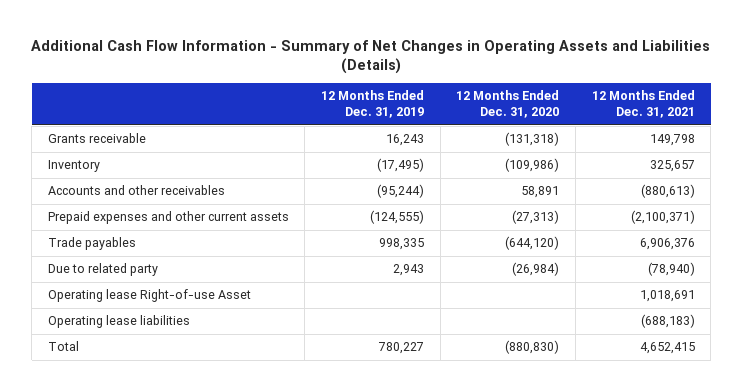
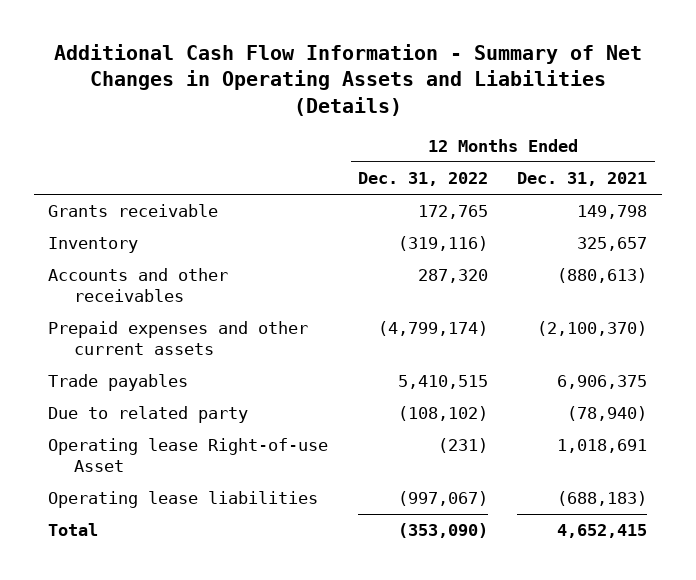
- | 12 Months Ended Dec. 31, 2019 | 12 Months Ended Dec. 31, 2020 | 12 Months Ended Dec. 31, 2021
+ | 12 Months Ended Dec. 31, 2022 | 12 Months Ended Dec. 31, 2021
- Prepaid expenses and other current assets | (124,555) | (27,313) | (2,100,371)
- Trade payables | 998,335 | (644,120) | 6,906,376
+ Prepaid expenses and other current assets | (4,799,174) | (2,100,370)
+ Trade payables | 5,410,515 | 6,906,375

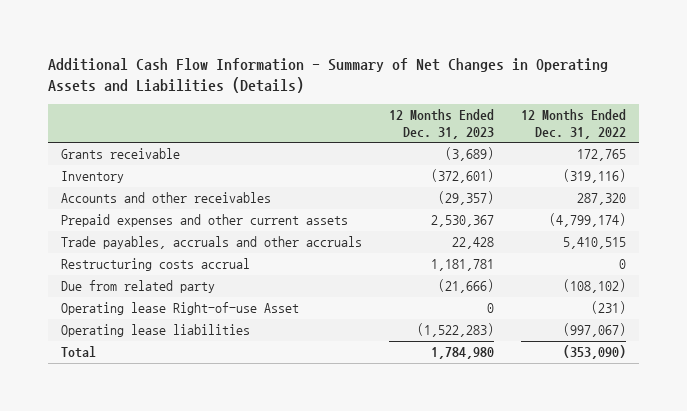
- | 12 Months Ended Dec. 31, 2022 | 12 Months Ended Dec. 31, 2021
+ | 12 Months Ended Dec. 31, 2023 | 12 Months Ended Dec. 31, 2022
- Trade payables | 5,410,515 | 6,906,375
- Due to related party | (108,102) | (78,940)
+ Trade payables, accruals and other accruals | 22,428 | 5,410,515
+ Restructuring costs accrual | 1,181,781 | 0
+ Due from related party | (21,666) | (108,102)

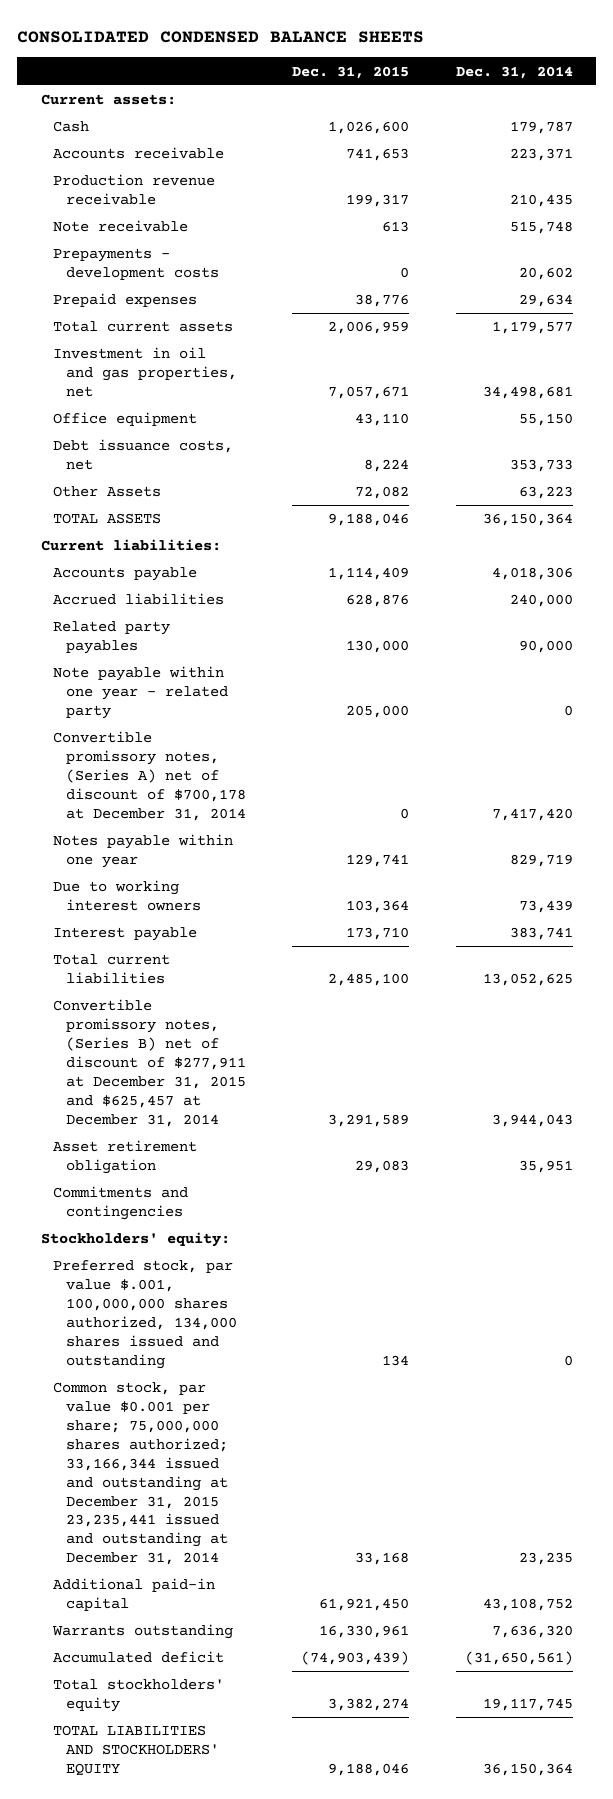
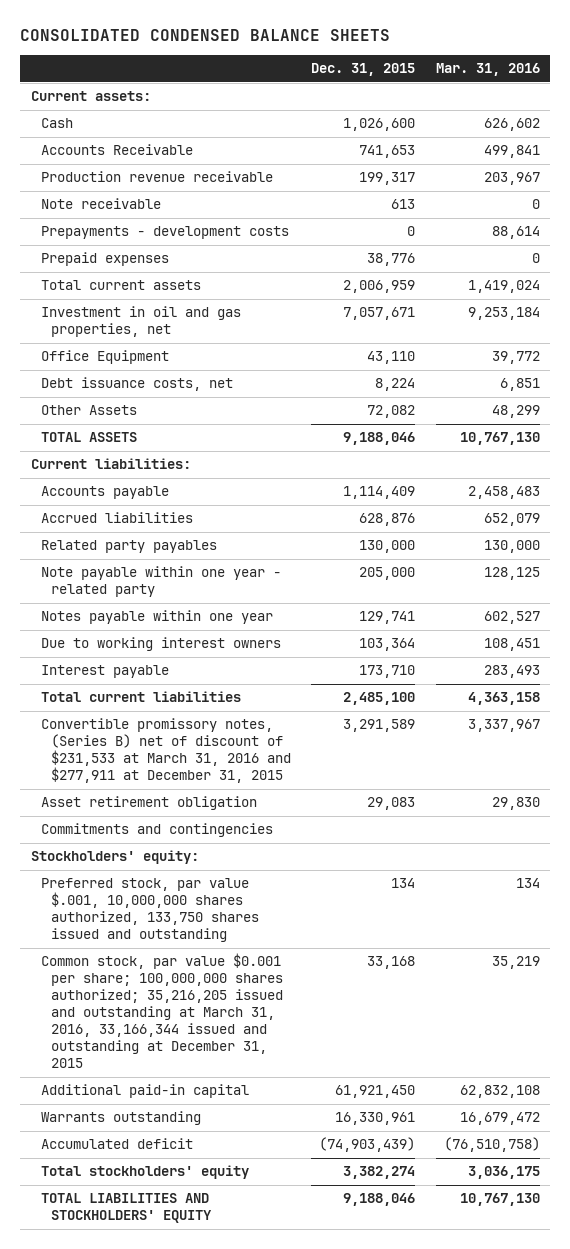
- | Dec. 31, 2015 | Dec. 31, 2014
+ | Dec. 31, 2015 | Mar. 31, 2016
- Accounts receivable | 741,653 | 223,371
+ Accounts Receivable | 741,653 | 499,841
- Office equipment | 43,110 | 55,150
+ Office Equipment | 43,110 | 39,772
- Convertible promissory notes, (Series A) net of discount of $700,178 at December 31, 2014 | 0 | 7,417,420
- Convertible promissory notes, (Series B) net of discount of $277,911 at December 31, 2015 and $625,457 at December 31, 2014 | 3,291,589 | 3,944,043
+ Convertible promissory notes, (Series B) net of discount of $231,533 at March 31, 2016 and $277,911 at December 31, 2015 | 3,291,589 | 3,337,967
- Preferred stock, par value $.001, 100,000,000 shares authorized, 134,000 shares issued and outstanding | 134 | 0
- Common stock, par value $0.001 per share; 75,000,000 shares authorized; 33,166,344 issued and outstanding at December 31, 2015 23,235,441 issued and outstanding at December 31, 2014 | 33,168 | 23,235
+ Preferred stock, par value $.001, 10,000,000 shares authorized, 133,750 shares issued and outstanding | 134 | 134
+ Common stock, par value $0.001 per share; 100,000,000 shares authorized; 35,216,205 issued and outstanding at March 31, 2016, 33,166,344 issued and outstanding at December 31, 2015 | 33,168 | 35,219

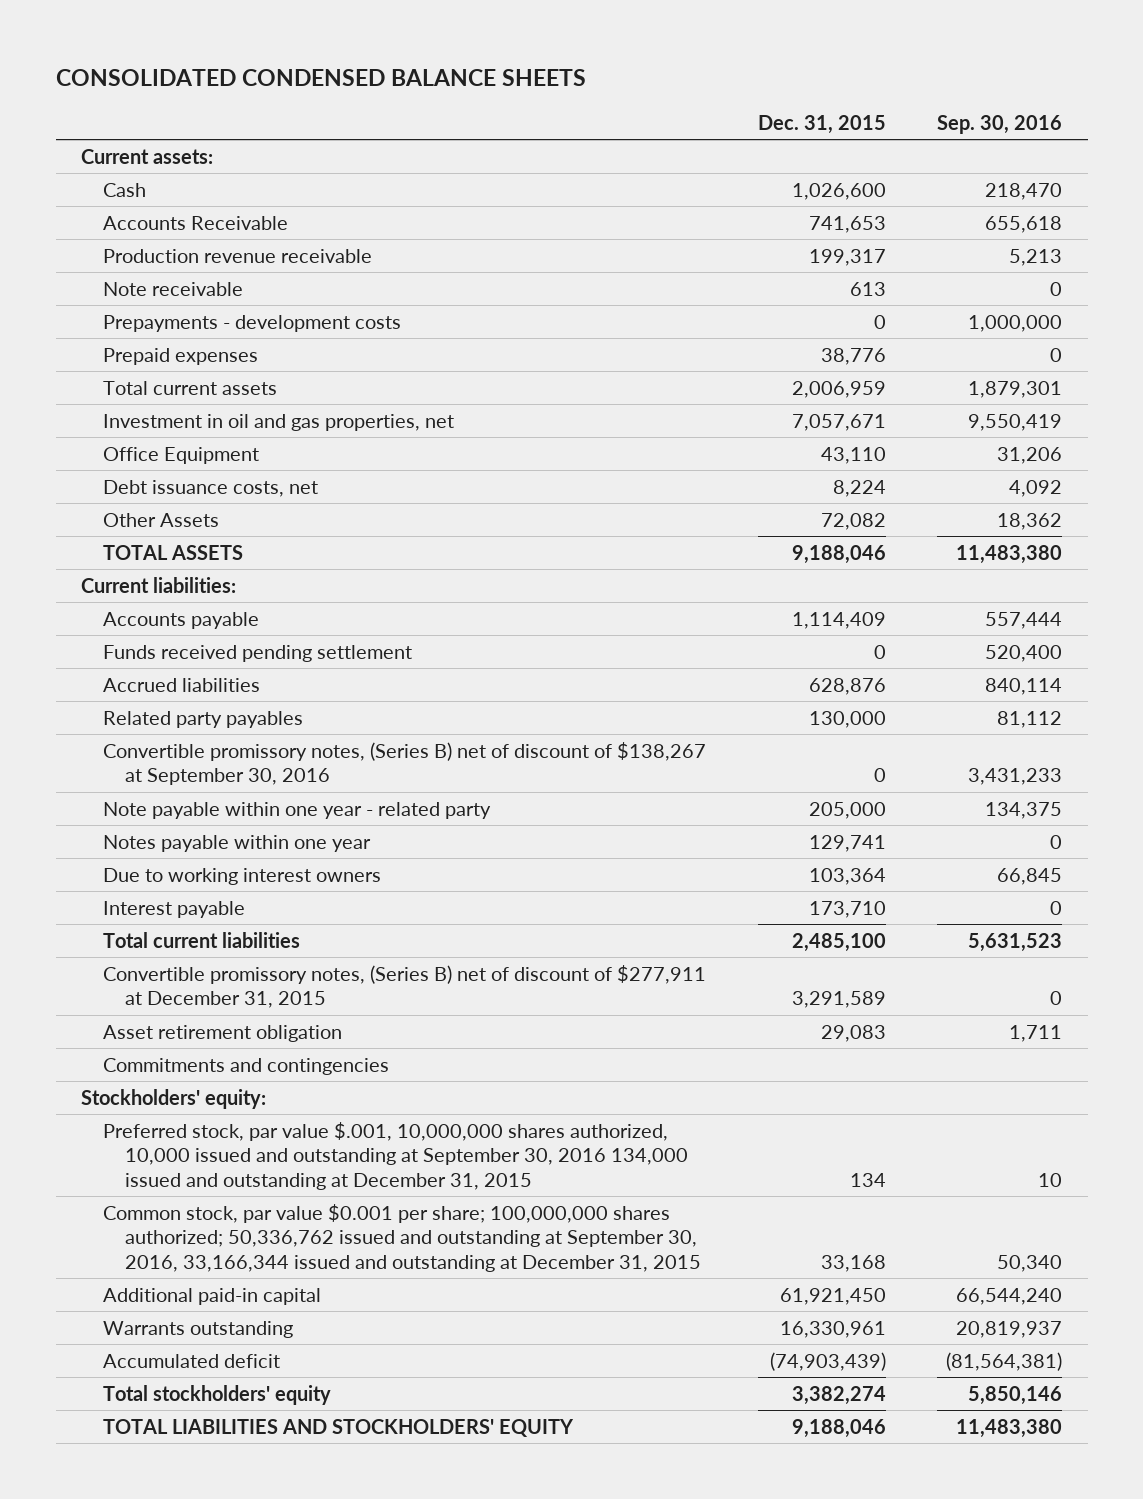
- | Dec. 31, 2015 | Mar. 31, 2016
+ | Dec. 31, 2015 | Sep. 30, 2016
+ Funds received pending settlement | 0 | 520,400
+ Convertible promissory notes, (Series B) net of discount of $138,267 at September 30, 2016 | 0 | 3,431,233
- Convertible promissory notes, (Series B) net of discount of $231,533 at March 31, 2016 and $277,911 at December 31, 2015 | 3,291,589 | 3,337,967
+ Convertible promissory notes, (Series B) net of discount of $277,911 at December 31, 2015 | 3,291,589 | 0
- Preferred stock, par value $.001, 10,000,000 shares authorized, 133,750 shares issued and outstanding | 134 | 134
- Common stock, par value $0.001 per share; 100,000,000 shares authorized; 35,216,205 issued and outstanding at March 31, 2016, 33,166,344 issued and outstanding at December 31, 2015 | 33,168 | 35,219
+ Preferred stock, par value $.001, 10,000,000 shares authorized, 10,000 issued and outstanding at September 30, 2016 134,000 issued and outstanding at December 31, 2015 | 134 | 10
+ Common stock, par value $0.001 per share; 100,000,000 shares authorized; 50,336,762 issued and outstanding at September 30, 2016, 33,166,344 issued and outstanding at December 31, 2015 | 33,168 | 50,340

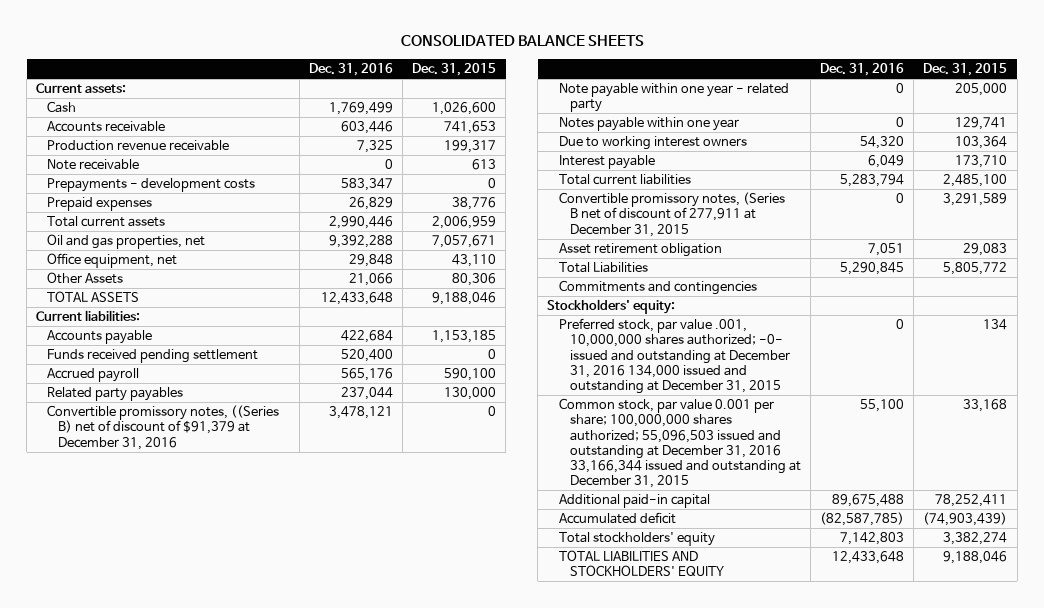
- CONSOLIDATED CONDENSED BALANCE SHEETS
+ CONSOLIDATED BALANCE SHEETS
- | Dec. 31, 2015 | Sep. 30, 2016
+ | Dec. 31, 2016 | Dec. 31, 2015
- Accounts Receivable | 741,653 | 655,618
+ Accounts receivable | 603,446 | 741,653
- Investment in oil and gas properties, net | 7,057,671 | 9,550,419
- Office Equipment | 43,110 | 31,206
- Debt issuance costs, net | 8,224 | 4,092
- Other Assets | 72,082 | 18,362
+ Oil and gas properties, net | 9,392,288 | 7,057,671
+ Office equipment, net | 29,848 | 43,110
+ Other Assets | 21,066 | 80,306
- Accounts payable | 1,114,409 | 557,444
+ Accounts payable | 422,684 | 1,153,185
- Accrued liabilities | 628,876 | 840,114
+ Accrued payroll | 565,176 | 590,100
- Convertible promissory notes, (Series B) net of discount of $138,267 at September 30, 2016 | 0 | 3,431,233
+ Convertible promissory notes, ((Series B) net of discount of $91,379 at December 31, 2016 | 3,478,121 | 0
- Convertible promissory notes, (Series B) net of discount of $277,911 at December 31, 2015 | 3,291,589 | 0
+ Convertible promissory notes, (Series B net of discount of 277,911 at December 31, 2015 | 0 | 3,291,589
+ Total Liabilities | 5,290,845 | 5,805,772
- Preferred stock, par value $.001, 10,000,000 shares authorized, 10,000 issued and outstanding at September 30, 2016 134,000 issued and outstanding at December 31, 2015 | 134 | 10
- Common stock, par value $0.001 per share; 100,000,000 shares authorized; 50,336,762 issued and outstanding at September 30, 2016, 33,166,344 issued and outstanding at December 31, 2015 | 33,168 | 50,340
- Additional paid-in capital | 61,921,450 | 66,544,240
- Warrants outstanding | 16,330,961 | 20,819,937
+ Preferred stock, par value .001, 10,000,000 shares authorized; -0- issued and outstanding at December 31, 2016 134,000 issued and outstanding at December 31, 2015 | 0 | 134
+ Common stock, par value 0.001 per share; 100,000,000 shares authorized; 55,096,503 issued and outstanding at December 31, 2016 33,166,344 issued and outstanding at December 31, 2015 | 55,100 | 33,168
+ Additional paid-in capital | 89,675,488 | 78,252,411

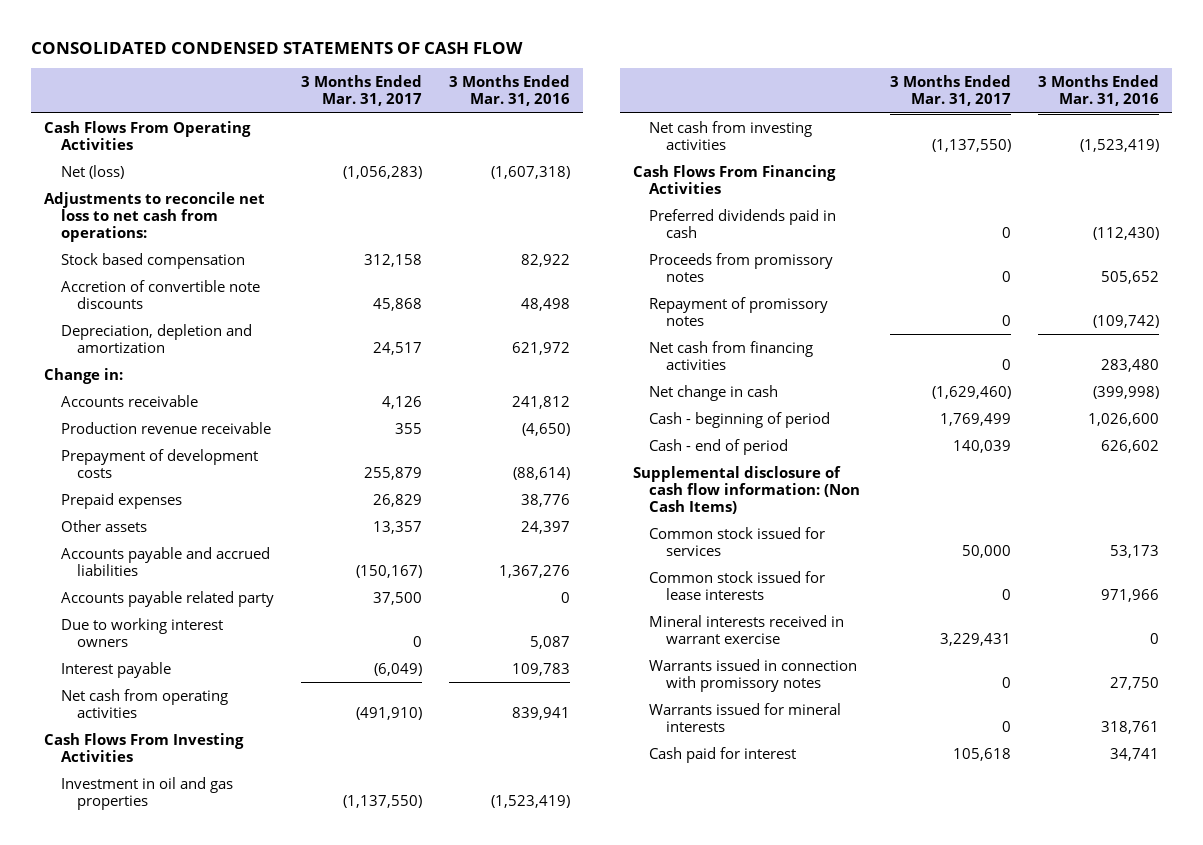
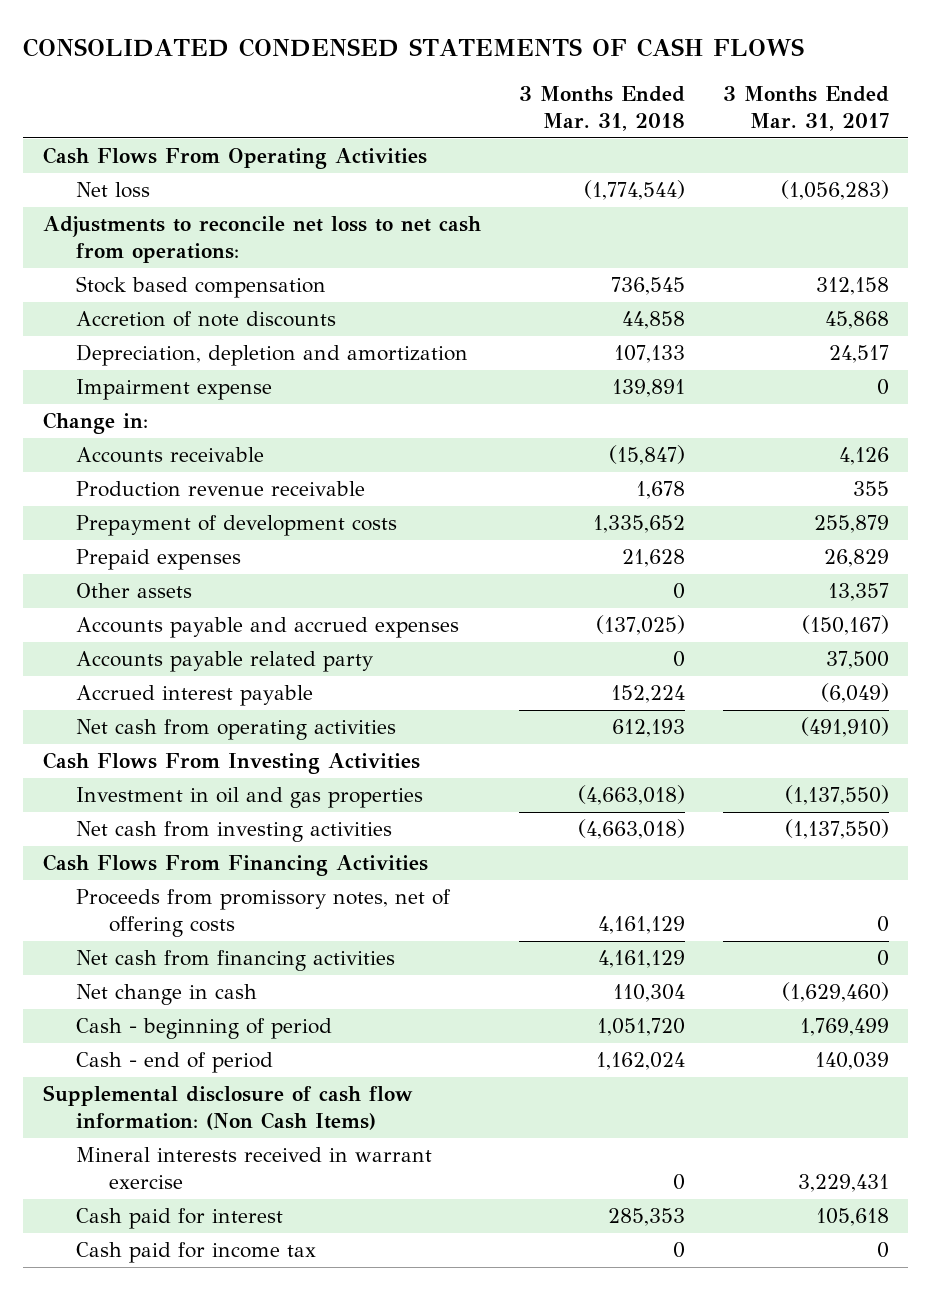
- CONSOLIDATED CONDENSED STATEMENTS OF CASH FLOW
+ CONSOLIDATED CONDENSED STATEMENTS OF CASH FLOWS
- | 3 Months Ended Mar. 31, 2017 | 3 Months Ended Mar. 31, 2016
+ | 3 Months Ended Mar. 31, 2018 | 3 Months Ended Mar. 31, 2017
- Net (loss) | (1,056,283) | (1,607,318)
+ Net loss | (1,774,544) | (1,056,283)
- Accretion of convertible note discounts | 45,868 | 48,498
+ Accretion of note discounts | 44,858 | 45,868
+ Impairment expense | 139,891 | 0
- Accounts payable and accrued liabilities | (150,167) | 1,367,276
+ Accounts payable and accrued expenses | (137,025) | (150,167)
- Due to working interest owners | 0 | 5,087
- Interest payable | (6,049) | 109,783
+ Accrued interest payable | 152,224 | (6,049)
- Preferred dividends paid in cash | 0 | (112,430)
- Proceeds from promissory notes | 0 | 505,652
- Repayment of promissory notes | 0 | (109,742)
+ Proceeds from promissory notes, net of offering costs | 4,161,129 | 0
- Common stock issued for services | 50,000 | 53,173
- Common stock issued for lease interests | 0 | 971,966
- Warrants issued in connection with promissory notes | 0 | 27,750
- Warrants issued for mineral interests | 0 | 318,761
+ Cash paid for income tax | 0 | 0

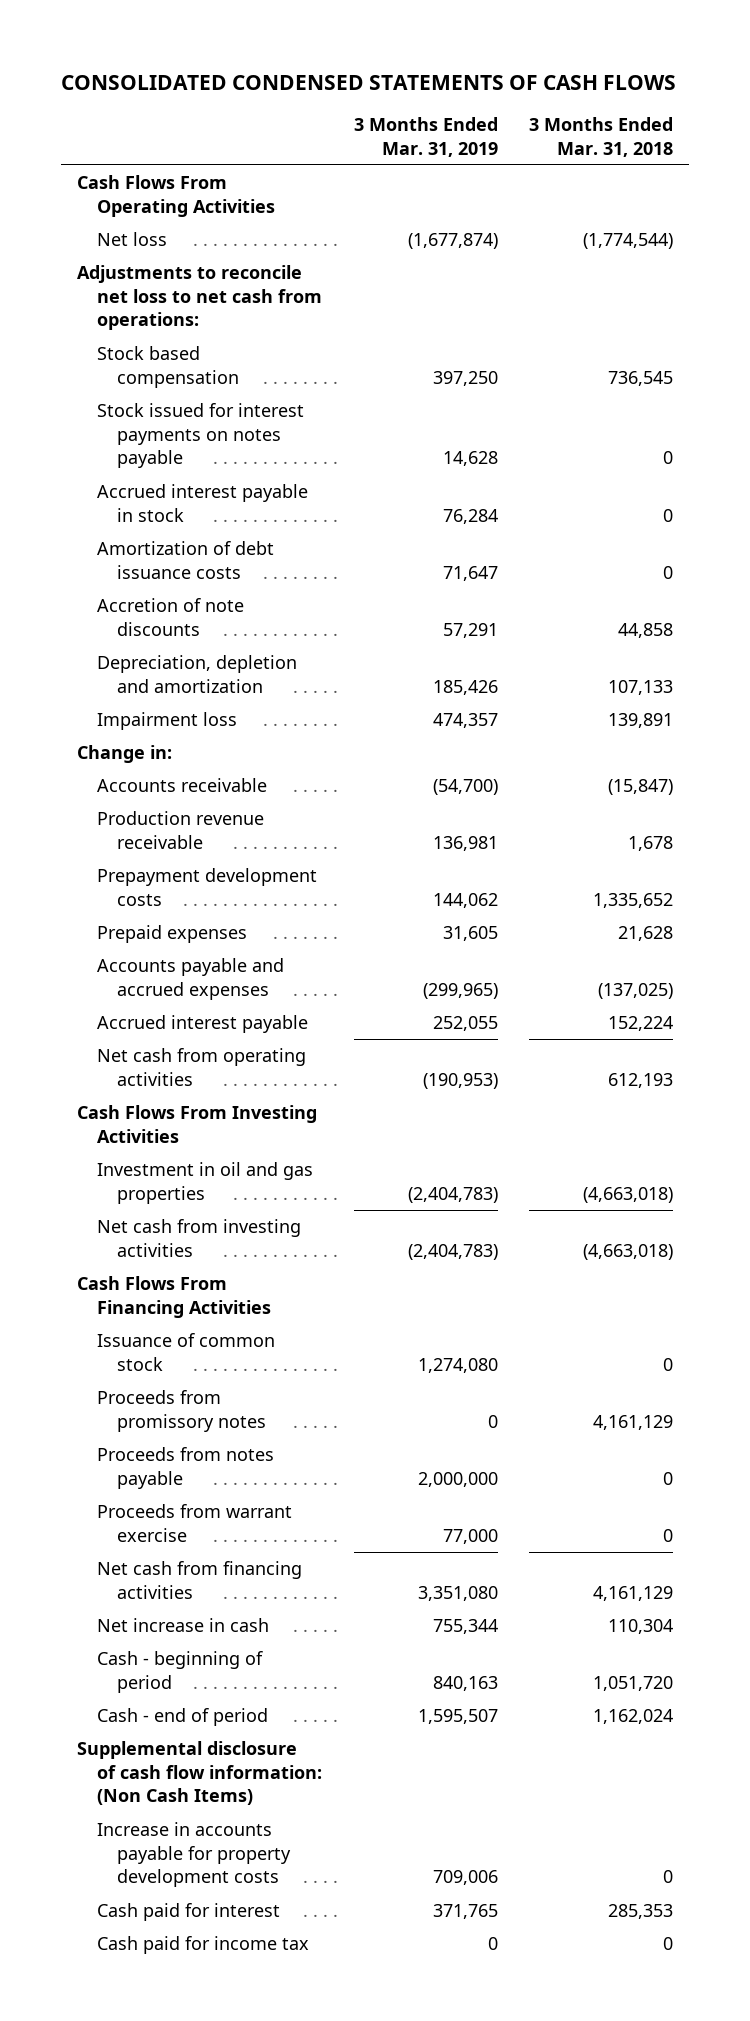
- | 3 Months Ended Mar. 31, 2018 | 3 Months Ended Mar. 31, 2017
+ | 3 Months Ended Mar. 31, 2019 | 3 Months Ended Mar. 31, 2018
+ Stock issued for interest payments on notes payable | 14,628 | 0
+ Accrued interest payable in stock | 76,284 | 0
+ Amortization of debt issuance costs | 71,647 | 0
- Impairment expense | 139,891 | 0
+ Impairment loss | 474,357 | 139,891
- Prepayment of development costs | 1,335,652 | 255,879
+ Prepayment development costs | 144,062 | 1,335,652
- Other assets | 0 | 13,357
- Accounts payable related party | 0 | 37,500
- Proceeds from promissory notes, net of offering costs | 4,161,129 | 0
+ Issuance of common stock | 1,274,080 | 0
+ Proceeds from promissory notes | 0 | 4,161,129
+ Proceeds from notes payable | 2,000,000 | 0
+ Proceeds from warrant exercise | 77,000 | 0
- Net change in cash | 110,304 | (1,629,460)
+ Net increase in cash | 755,344 | 110,304
- Mineral interests received in warrant exercise | 0 | 3,229,431
+ Increase in accounts payable for property development costs | 709,006 | 0

